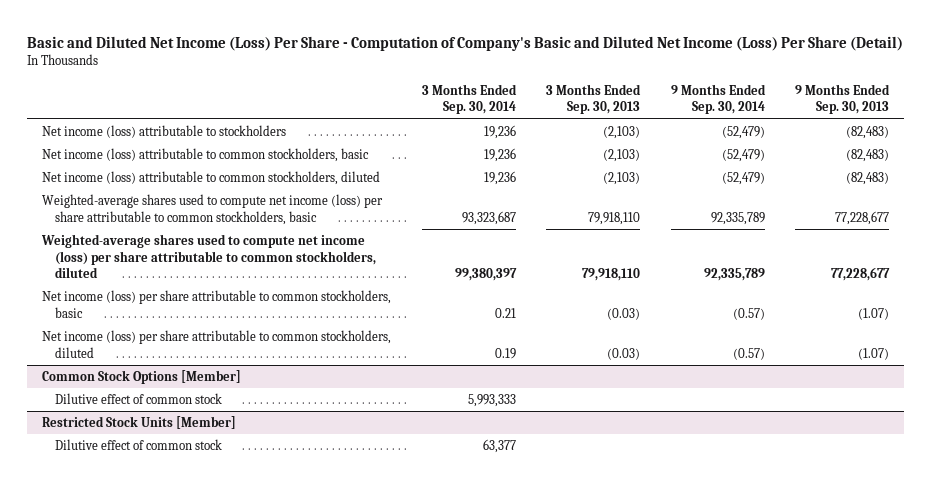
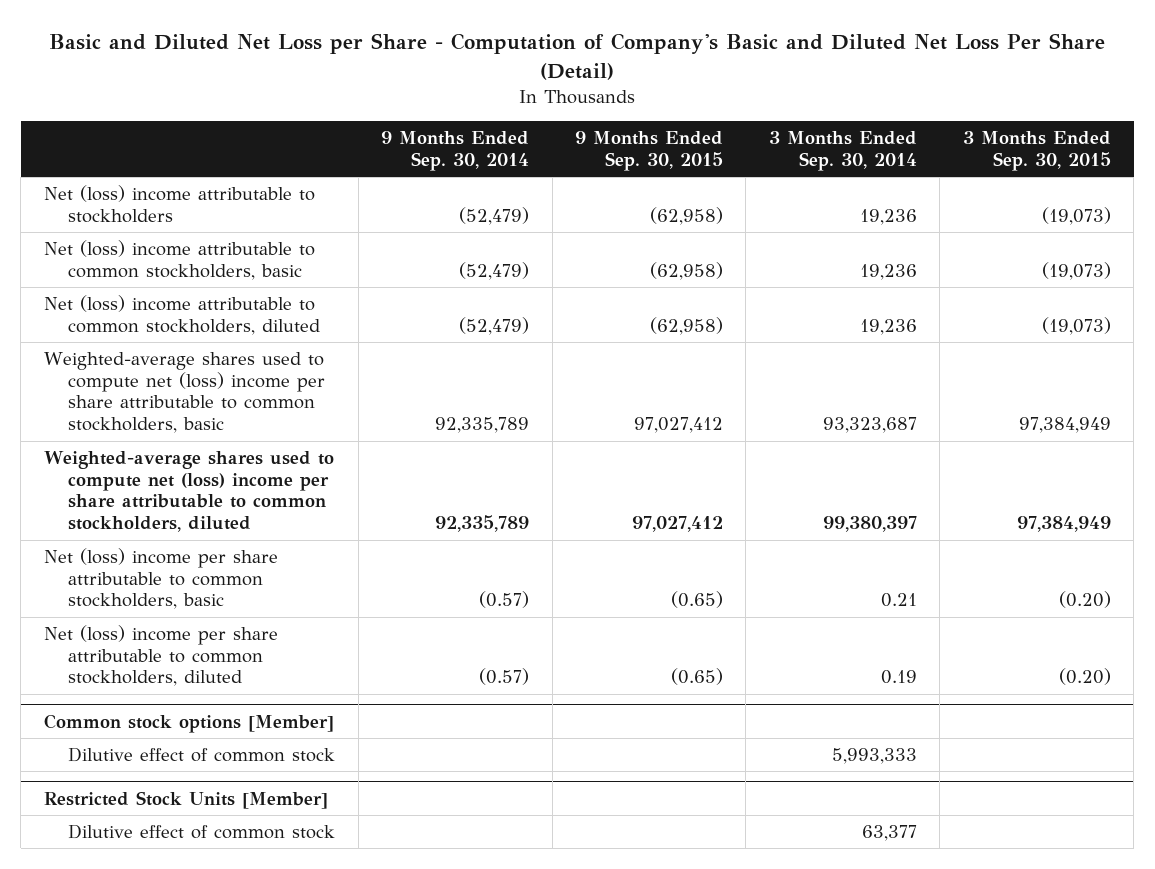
- Basic and Diluted Net Income (Loss) Per Share - Computation of Company's Basic and Diluted Net Income (Loss) Per Share (Detail)
+ Basic and Diluted Net Loss per Share - Computation of Company's Basic and Diluted Net Loss Per Share (Detail)
- | 3 Months Ended Sep. 30, 2014 | 3 Months Ended Sep. 30, 2013 | 9 Months Ended Sep. 30, 2014 | 9 Months Ended Sep. 30, 2013
+ | 9 Months Ended Sep. 30, 2014 | 9 Months Ended Sep. 30, 2015 | 3 Months Ended Sep. 30, 2014 | 3 Months Ended Sep. 30, 2015
- Net income (loss) attributable to stockholders | 19,236 | (2,103) | (52,479) | (82,483)
- Net income (loss) attributable to common stockholders, basic | 19,236 | (2,103) | (52,479) | (82,483)
- Net income (loss) attributable to common stockholders, diluted | 19,236 | (2,103) | (52,479) | (82,483)
- Weighted-average shares used to compute net income (loss) per share attributable to common stockholders, basic | 93,323,687 | 79,918,110 | 92,335,789 | 77,228,677
- Weighted-average shares used to compute net income (loss) per share attributable to common stockholders, diluted | 99,380,397 | 79,918,110 | 92,335,789 | 77,228,677
- Net income (loss) per share attributable to common stockholders, basic | 0.21 | (0.03) | (0.57) | (1.07)
- Net income (loss) per share attributable to common stockholders, diluted | 0.19 | (0.03) | (0.57) | (1.07)
- Common Stock Options [Member]
+ Net (loss) income attributable to stockholders | (52,479) | (62,958) | 19,236 | (19,073)
+ Net (loss) income attributable to common stockholders, basic | (52,479) | (62,958) | 19,236 | (19,073)
+ Net (loss) income attributable to common stockholders, diluted | (52,479) | (62,958) | 19,236 | (19,073)
+ Weighted-average shares used to compute net (loss) income per share attributable to common stockholders, basic | 92,335,789 | 97,027,412 | 93,323,687 | 97,384,949
+ Weighted-average shares used to compute net (loss) income per share attributable to common stockholders, diluted | 92,335,789 | 97,027,412 | 99,380,397 | 97,384,949
+ Net (loss) income per share attributable to common stockholders, basic | (0.57) | (0.65) | 0.21 | (0.20)
+ Net (loss) income per share attributable to common stockholders, diluted | (0.57) | (0.65) | 0.19 | (0.20)
+ Common stock options [Member]

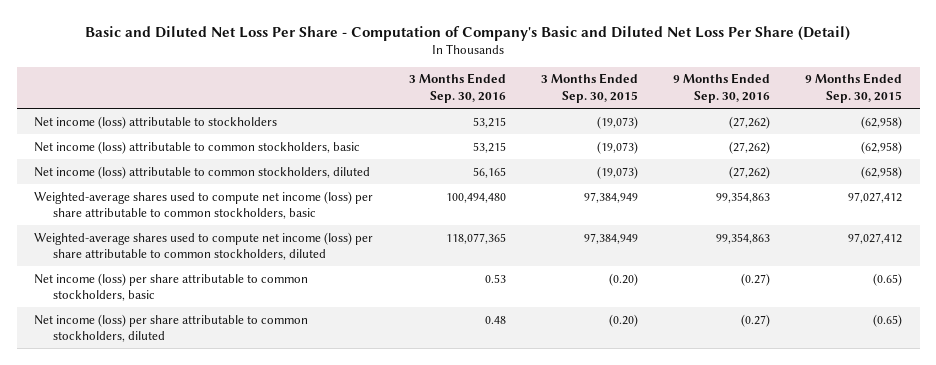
- Basic and Diluted Net Loss per Share - Computation of Company's Basic and Diluted Net Loss Per Share (Detail)
+ Basic and Diluted Net Loss Per Share - Computation of Company's Basic and Diluted Net Loss Per Share (Detail)
- | 9 Months Ended Sep. 30, 2014 | 9 Months Ended Sep. 30, 2015 | 3 Months Ended Sep. 30, 2014 | 3 Months Ended Sep. 30, 2015
+ | 3 Months Ended Sep. 30, 2016 | 3 Months Ended Sep. 30, 2015 | 9 Months Ended Sep. 30, 2016 | 9 Months Ended Sep. 30, 2015
- Net (loss) income attributable to stockholders | (52,479) | (62,958) | 19,236 | (19,073)
- Net (loss) income attributable to common stockholders, basic | (52,479) | (62,958) | 19,236 | (19,073)
- Net (loss) income attributable to common stockholders, diluted | (52,479) | (62,958) | 19,236 | (19,073)
- Weighted-average shares used to compute net (loss) income per share attributable to common stockholders, basic | 92,335,789 | 97,027,412 | 93,323,687 | 97,384,949
- Weighted-average shares used to compute net (loss) income per share attributable to common stockholders, diluted | 92,335,789 | 97,027,412 | 99,380,397 | 97,384,949
- Net (loss) income per share attributable to common stockholders, basic | (0.57) | (0.65) | 0.21 | (0.20)
- Net (loss) income per share attributable to common stockholders, diluted | (0.57) | (0.65) | 0.19 | (0.20)
- Common stock options [Member]
- Dilutive effect of common stock | | | 5,993,333 |
- Restricted Stock Units [Member]
- Dilutive effect of common stock | | | 63,377 |
+ Net income (loss) attributable to stockholders | 53,215 | (19,073) | (27,262) | (62,958)
+ Net income (loss) attributable to common stockholders, basic | 53,215 | (19,073) | (27,262) | (62,958)
+ Net income (loss) attributable to common stockholders, diluted | 56,165 | (19,073) | (27,262) | (62,958)
+ Weighted-average shares used to compute net income (loss) per share attributable to common stockholders, basic | 100,494,480 | 97,384,949 | 99,354,863 | 97,027,412
+ Weighted-average shares used to compute net income (loss) per share attributable to common stockholders, diluted | 118,077,365 | 97,384,949 | 99,354,863 | 97,027,412
+ Net income (loss) per share attributable to common stockholders, basic | 0.53 | (0.20) | (0.27) | (0.65)
+ Net income (loss) per share attributable to common stockholders, diluted | 0.48 | (0.20) | (0.27) | (0.65)

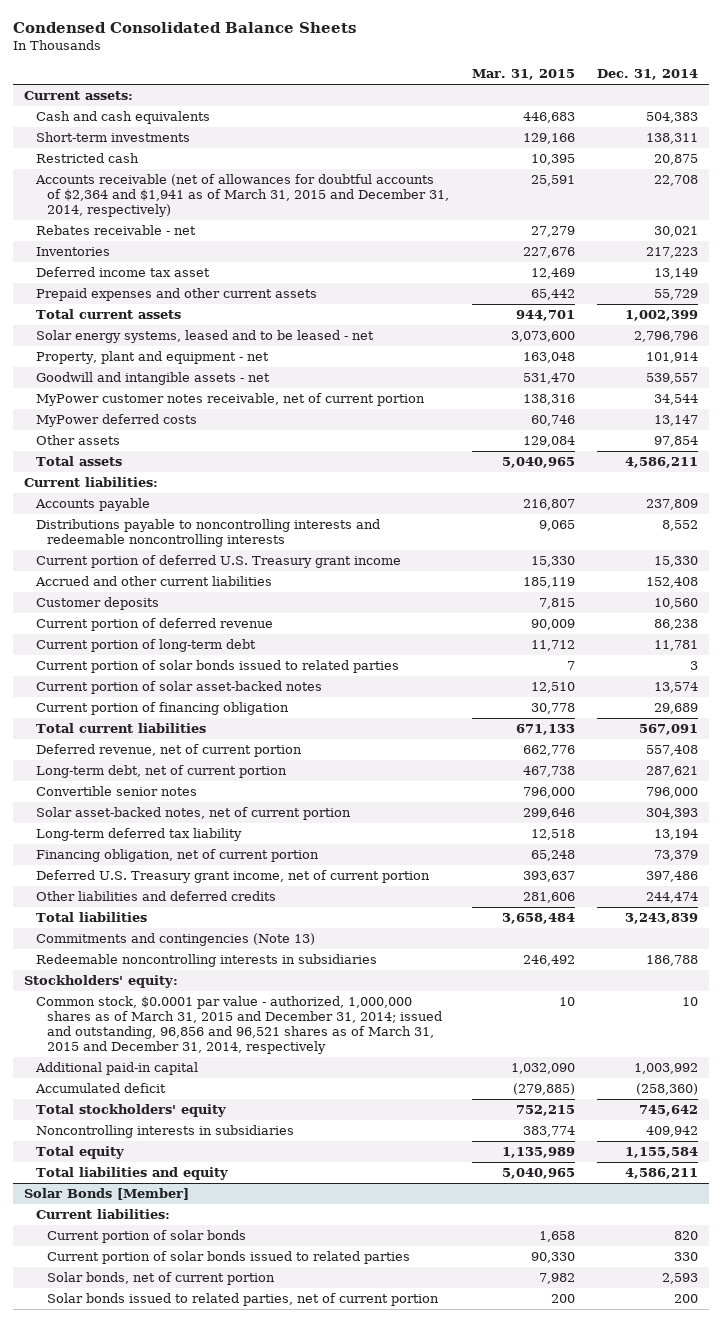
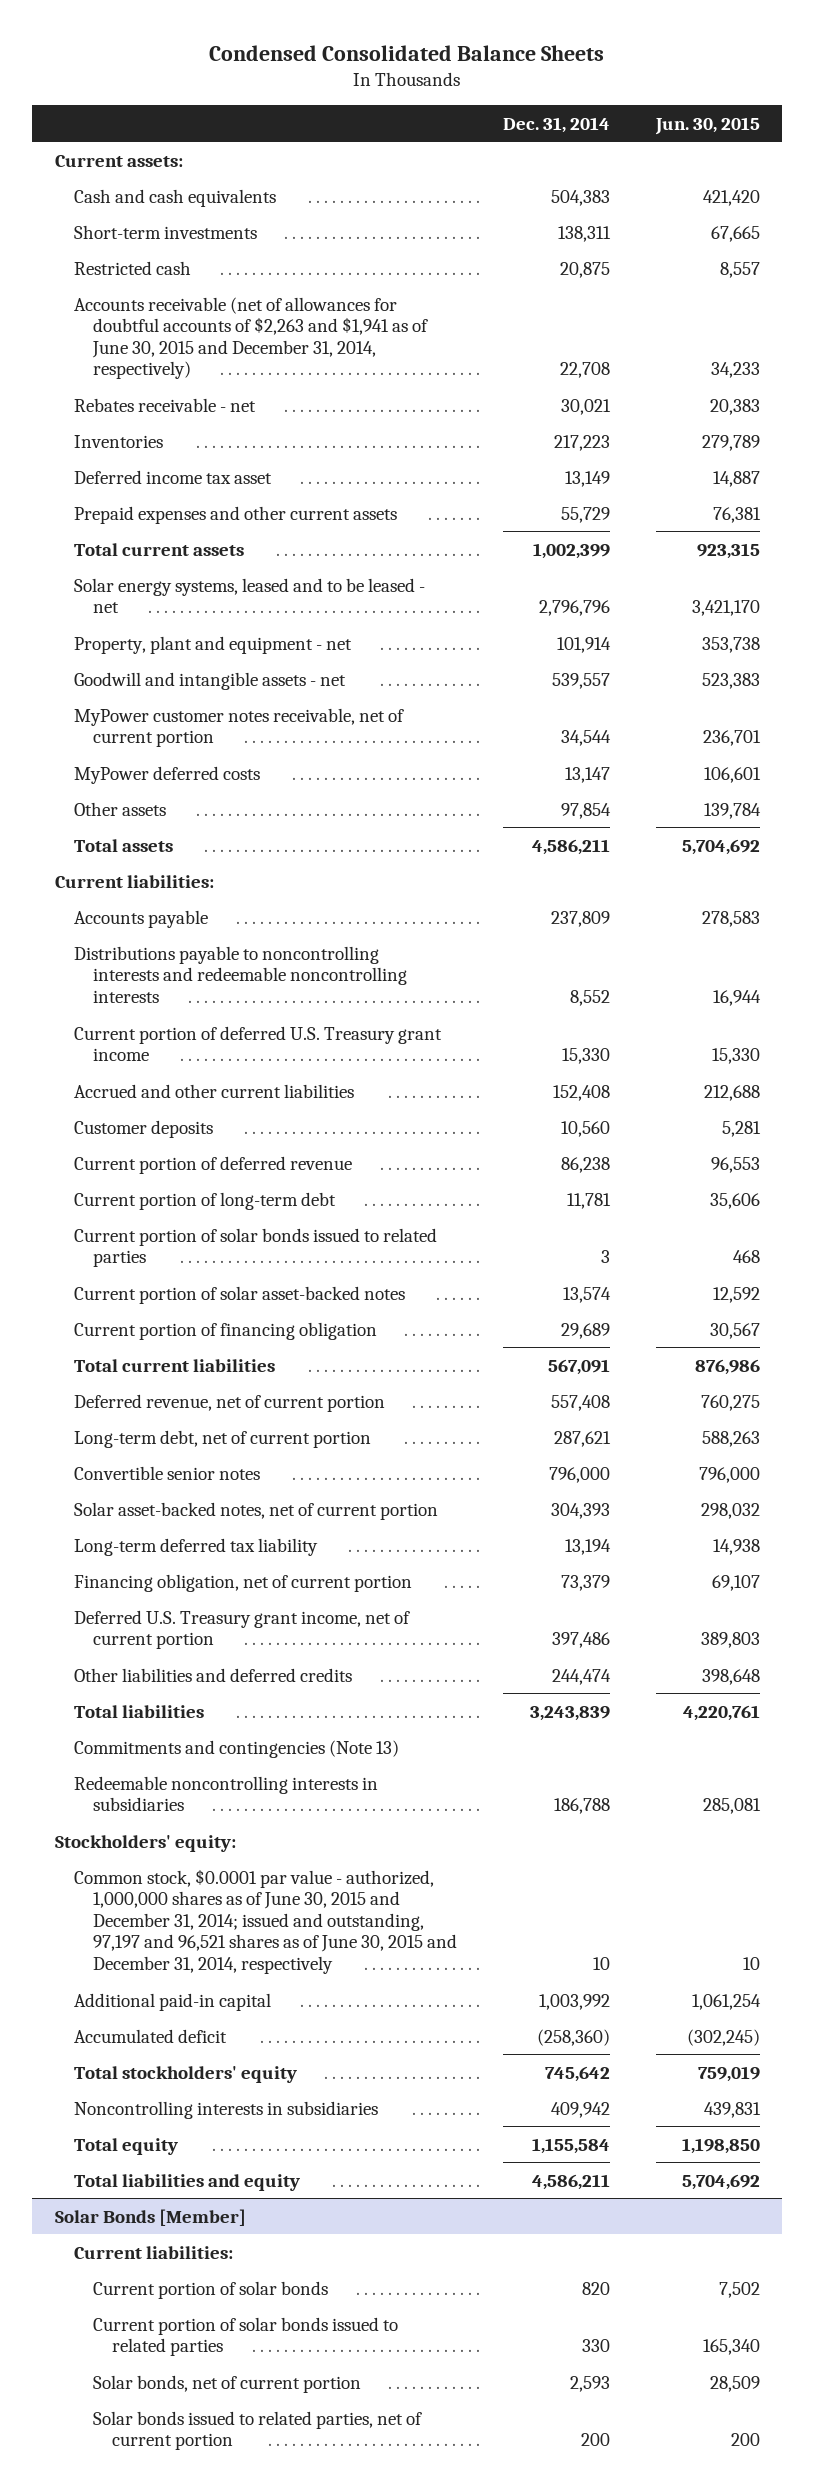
- | Mar. 31, 2015 | Dec. 31, 2014
+ | Dec. 31, 2014 | Jun. 30, 2015
- Accounts receivable (net of allowances for doubtful accounts of $2,364 and $1,941 as of March 31, 2015 and December 31, 2014, respectively) | 25,591 | 22,708
+ Accounts receivable (net of allowances for doubtful accounts of $2,263 and $1,941 as of June 30, 2015 and December 31, 2014, respectively) | 22,708 | 34,233
- Common stock, $0.0001 par value - authorized, 1,000,000 shares as of March 31, 2015 and December 31, 2014; issued and outstanding, 96,856 and 96,521 shares as of March 31, 2015 and December 31, 2014, respectively | 10 | 10
+ Common stock, $0.0001 par value - authorized, 1,000,000 shares as of June 30, 2015 and December 31, 2014; issued and outstanding, 97,197 and 96,521 shares as of June 30, 2015 and December 31, 2014, respectively | 10 | 10

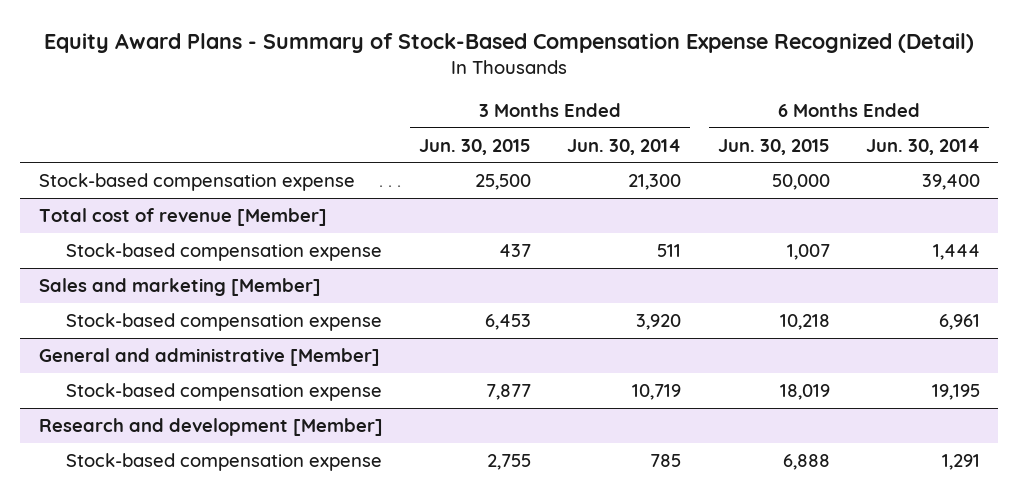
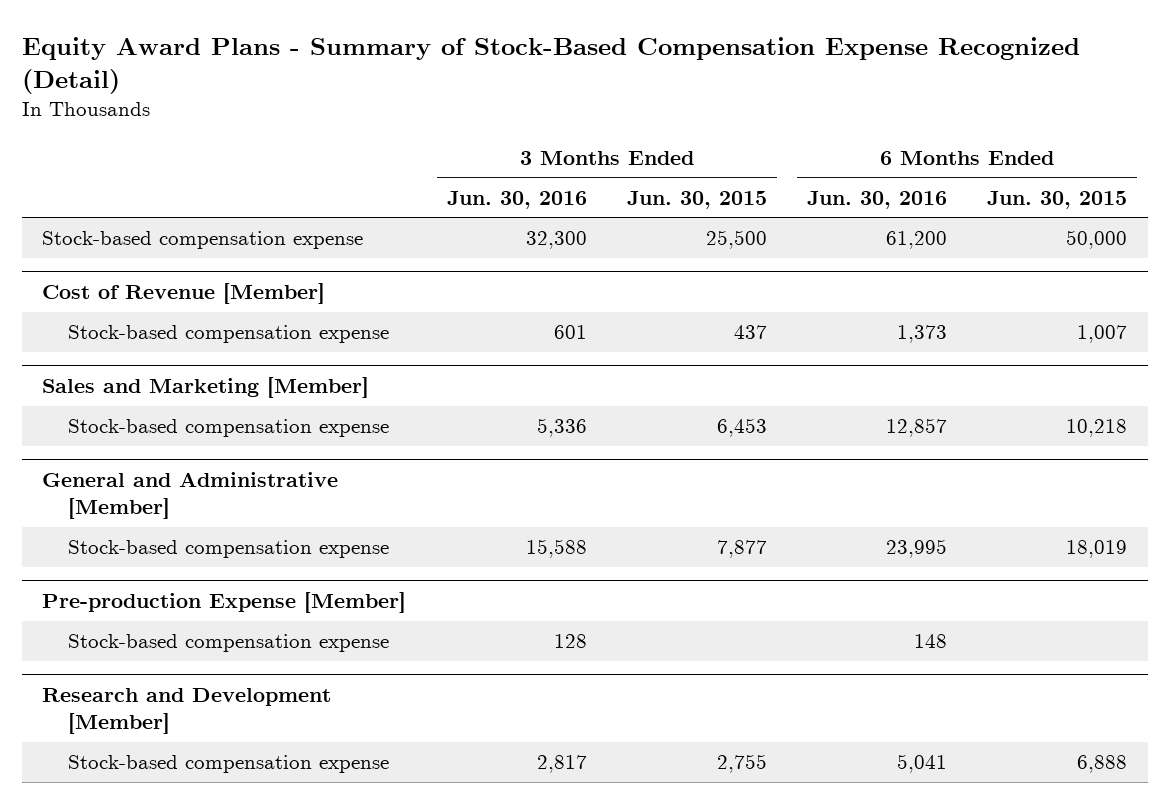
- | 3 Months Ended Jun. 30, 2015 | 3 Months Ended Jun. 30, 2014 | 6 Months Ended Jun. 30, 2015 | 6 Months Ended Jun. 30, 2014
+ | 3 Months Ended Jun. 30, 2016 | 3 Months Ended Jun. 30, 2015 | 6 Months Ended Jun. 30, 2016 | 6 Months Ended Jun. 30, 2015
- Total cost of revenue [Member]
+ Cost of Revenue [Member]
- Sales and marketing [Member]
+ Sales and Marketing [Member]
- General and administrative [Member]
+ General and Administrative [Member]
- Research and development [Member]
+ Pre-production Expense [Member]
+ Stock-based compensation expense | 128 | | 148 |
+ Research and Development [Member]

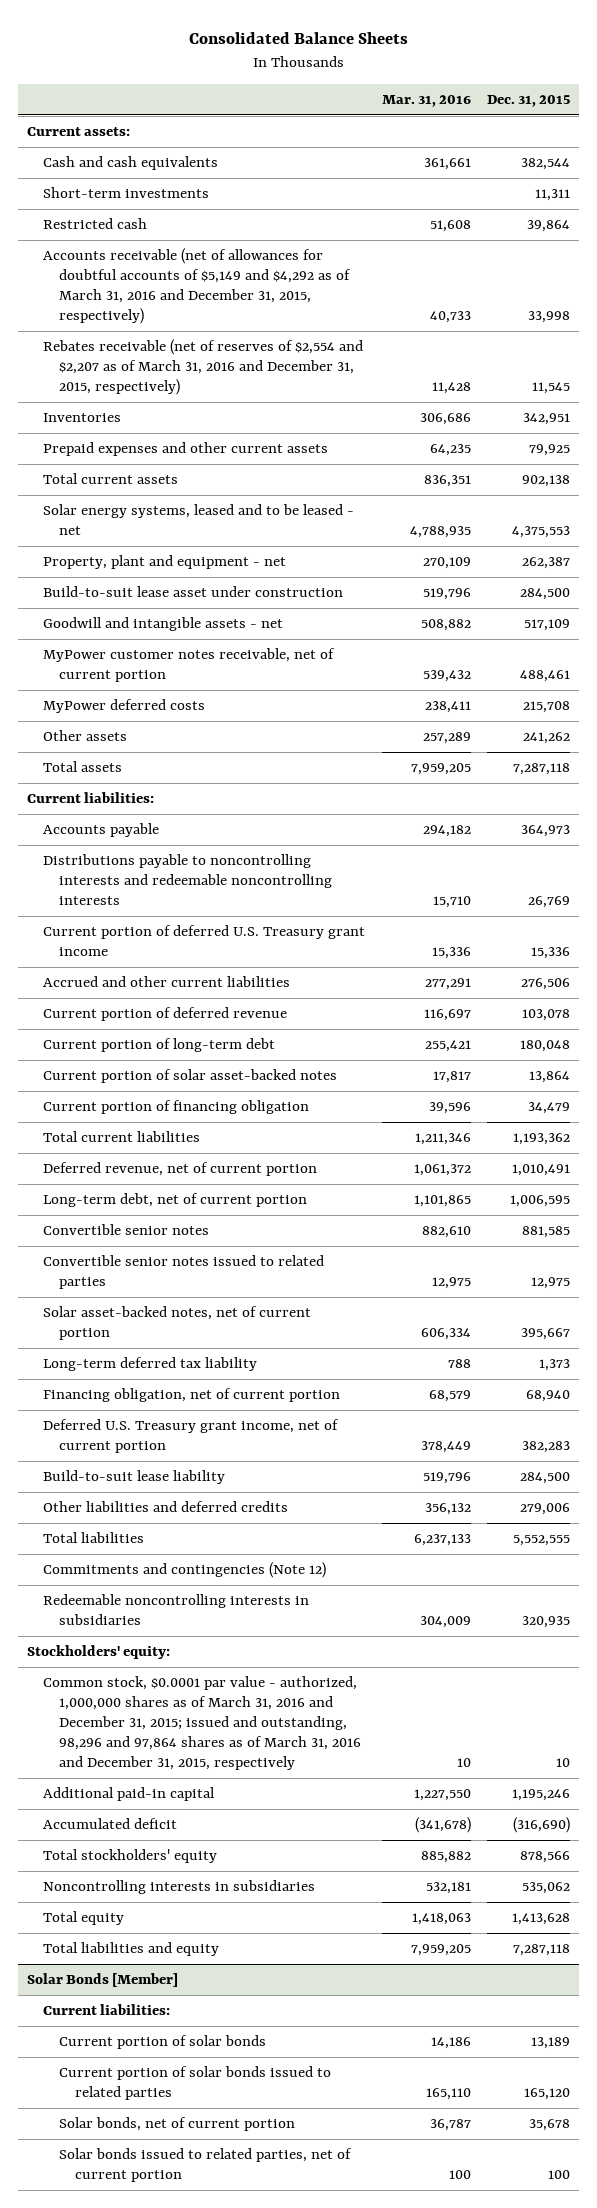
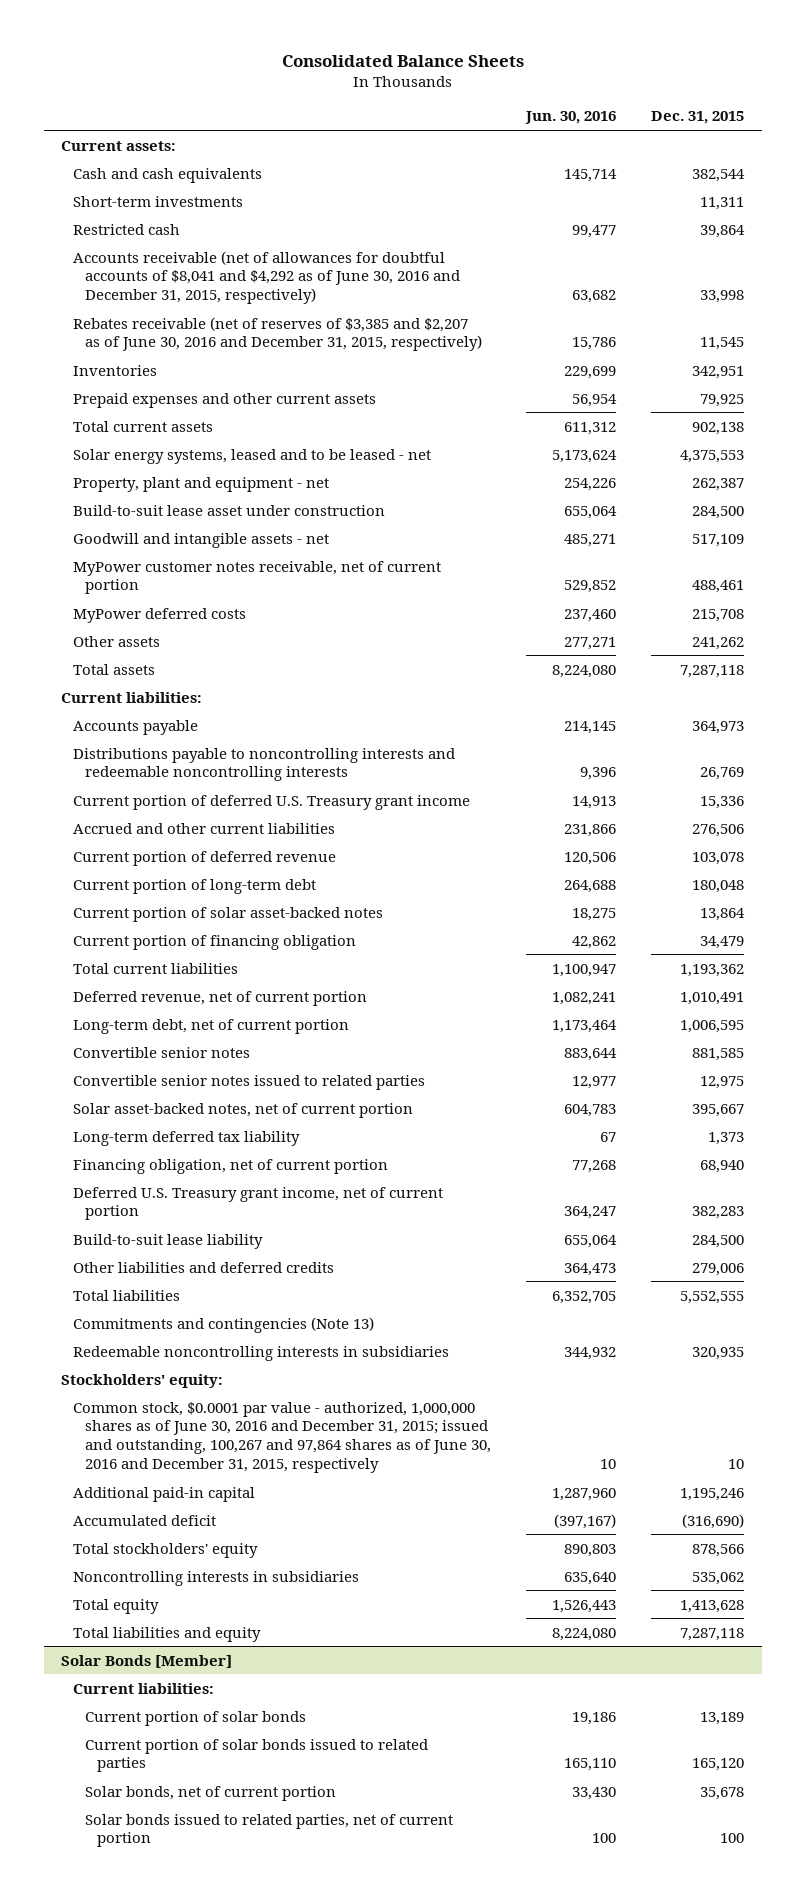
- | Mar. 31, 2016 | Dec. 31, 2015
+ | Jun. 30, 2016 | Dec. 31, 2015
- Accounts receivable (net of allowances for doubtful accounts of $5,149 and $4,292 as of March 31, 2016 and December 31, 2015, respectively) | 40,733 | 33,998
- Rebates receivable (net of reserves of $2,554 and $2,207 as of March 31, 2016 and December 31, 2015, respectively) | 11,428 | 11,545
+ Accounts receivable (net of allowances for doubtful accounts of $8,041 and $4,292 as of June 30, 2016 and December 31, 2015, respectively) | 63,682 | 33,998
+ Rebates receivable (net of reserves of $3,385 and $2,207 as of June 30, 2016 and December 31, 2015, respectively) | 15,786 | 11,545
- Commitments and contingencies (Note 12)
+ Commitments and contingencies (Note 13)
- Common stock, $0.0001 par value - authorized, 1,000,000 shares as of March 31, 2016 and December 31, 2015; issued and outstanding, 98,296 and 97,864 shares as of March 31, 2016 and December 31, 2015, respectively | 10 | 10
+ Common stock, $0.0001 par value - authorized, 1,000,000 shares as of June 30, 2016 and December 31, 2015; issued and outstanding, 100,267 and 97,864 shares as of June 30, 2016 and December 31, 2015, respectively | 10 | 10

